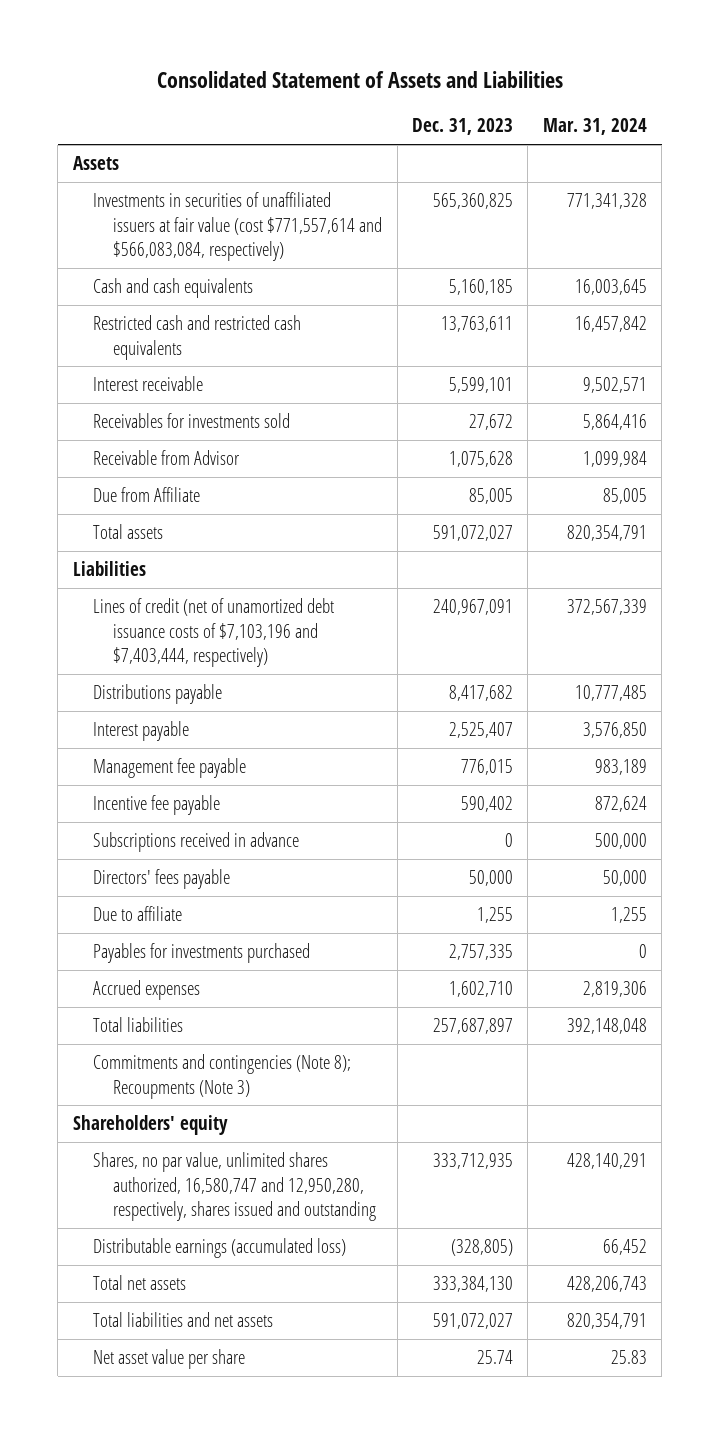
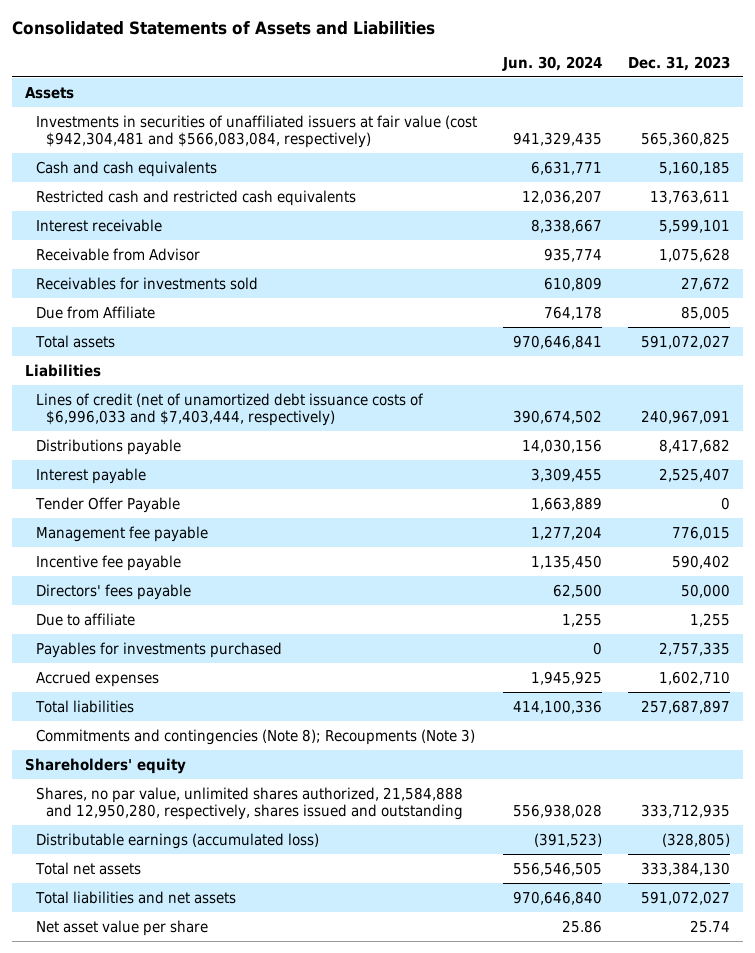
- Consolidated Statement of Assets and Liabilities
+ Consolidated Statements of Assets and Liabilities
- | Dec. 31, 2023 | Mar. 31, 2024
+ | Jun. 30, 2024 | Dec. 31, 2023
- Investments in securities of unaffiliated issuers at fair value (cost $771,557,614 and $566,083,084, respectively) | 565,360,825 | 771,341,328
+ Investments in securities of unaffiliated issuers at fair value (cost $942,304,481 and $566,083,084, respectively) | 941,329,435 | 565,360,825
moved down: Receivables for investments sold | 610,809 | 27,672
- Lines of credit (net of unamortized debt issuance costs of $7,103,196 and $7,403,444, respectively) | 240,967,091 | 372,567,339
+ Lines of credit (net of unamortized debt issuance costs of $6,996,033 and $7,403,444, respectively) | 390,674,502 | 240,967,091
+ Tender Offer Payable | 1,663,889 | 0
- Subscriptions received in advance | 0 | 500,000
- Shares, no par value, unlimited shares authorized, 16,580,747 and 12,950,280, respectively, shares issued and outstanding | 333,712,935 | 428,140,291
+ Shares, no par value, unlimited shares authorized, 21,584,888 and 12,950,280, respectively, shares issued and outstanding | 556,938,028 | 333,712,935

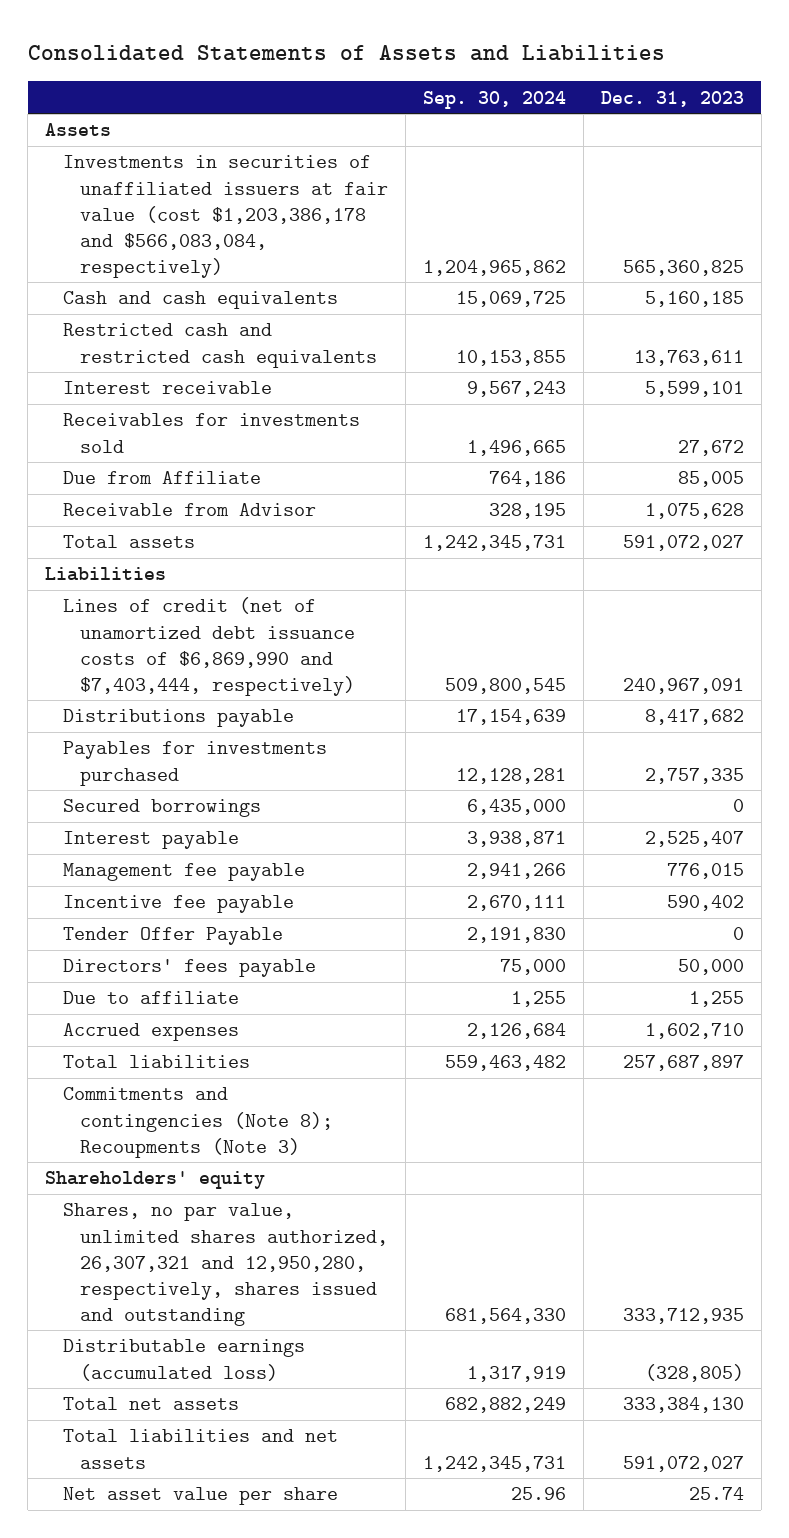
- | Jun. 30, 2024 | Dec. 31, 2023
+ | Sep. 30, 2024 | Dec. 31, 2023
- Investments in securities of unaffiliated issuers at fair value (cost $942,304,481 and $566,083,084, respectively) | 941,329,435 | 565,360,825
+ Investments in securities of unaffiliated issuers at fair value (cost $1,203,386,178 and $566,083,084, respectively) | 1,204,965,862 | 565,360,825
moved down: Receivable from Advisor | 328,195 | 1,075,628
- Lines of credit (net of unamortized debt issuance costs of $6,996,033 and $7,403,444, respectively) | 390,674,502 | 240,967,091
+ Lines of credit (net of unamortized debt issuance costs of $6,869,990 and $7,403,444, respectively) | 509,800,545 | 240,967,091
moved up: Payables for investments purchased | 12,128,281 | 2,757,335
+ Secured borrowings | 6,435,000 | 0
moved down: Tender Offer Payable | 2,191,830 | 0
- Shares, no par value, unlimited shares authorized, 21,584,888 and 12,950,280, respectively, shares issued and outstanding | 556,938,028 | 333,712,935
+ Shares, no par value, unlimited shares authorized, 26,307,321 and 12,950,280, respectively, shares issued and outstanding | 681,564,330 | 333,712,935

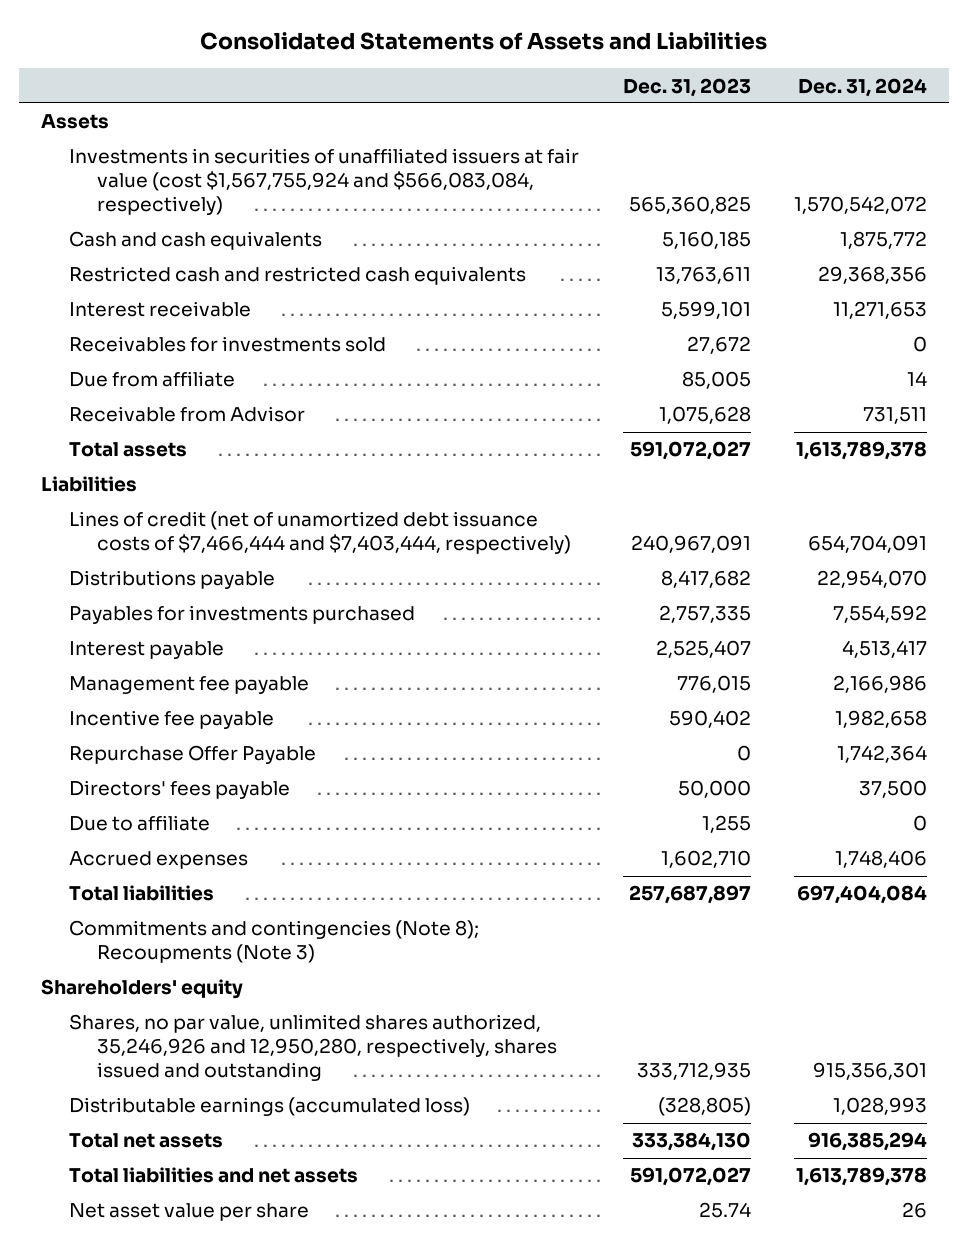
- | Sep. 30, 2024 | Dec. 31, 2023
+ | Dec. 31, 2023 | Dec. 31, 2024
- Investments in securities of unaffiliated issuers at fair value (cost $1,203,386,178 and $566,083,084, respectively) | 1,204,965,862 | 565,360,825
+ Investments in securities of unaffiliated issuers at fair value (cost $1,567,755,924 and $566,083,084, respectively) | 565,360,825 | 1,570,542,072
- Due from Affiliate | 764,186 | 85,005
+ Due from affiliate | 85,005 | 14
- Lines of credit (net of unamortized debt issuance costs of $6,869,990 and $7,403,444, respectively) | 509,800,545 | 240,967,091
+ Lines of credit (net of unamortized debt issuance costs of $7,466,444 and $7,403,444, respectively) | 240,967,091 | 654,704,091
- Secured borrowings | 6,435,000 | 0
- Tender Offer Payable | 2,191,830 | 0
+ Repurchase Offer Payable | 0 | 1,742,364
- Shares, no par value, unlimited shares authorized, 26,307,321 and 12,950,280, respectively, shares issued and outstanding | 681,564,330 | 333,712,935
+ Shares, no par value, unlimited shares authorized, 35,246,926 and 12,950,280, respectively, shares issued and outstanding | 333,712,935 | 915,356,301

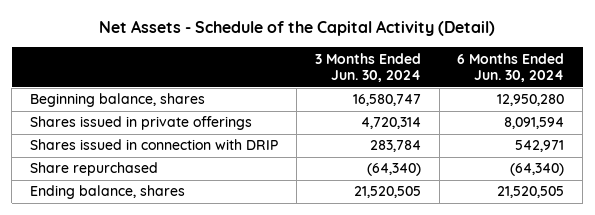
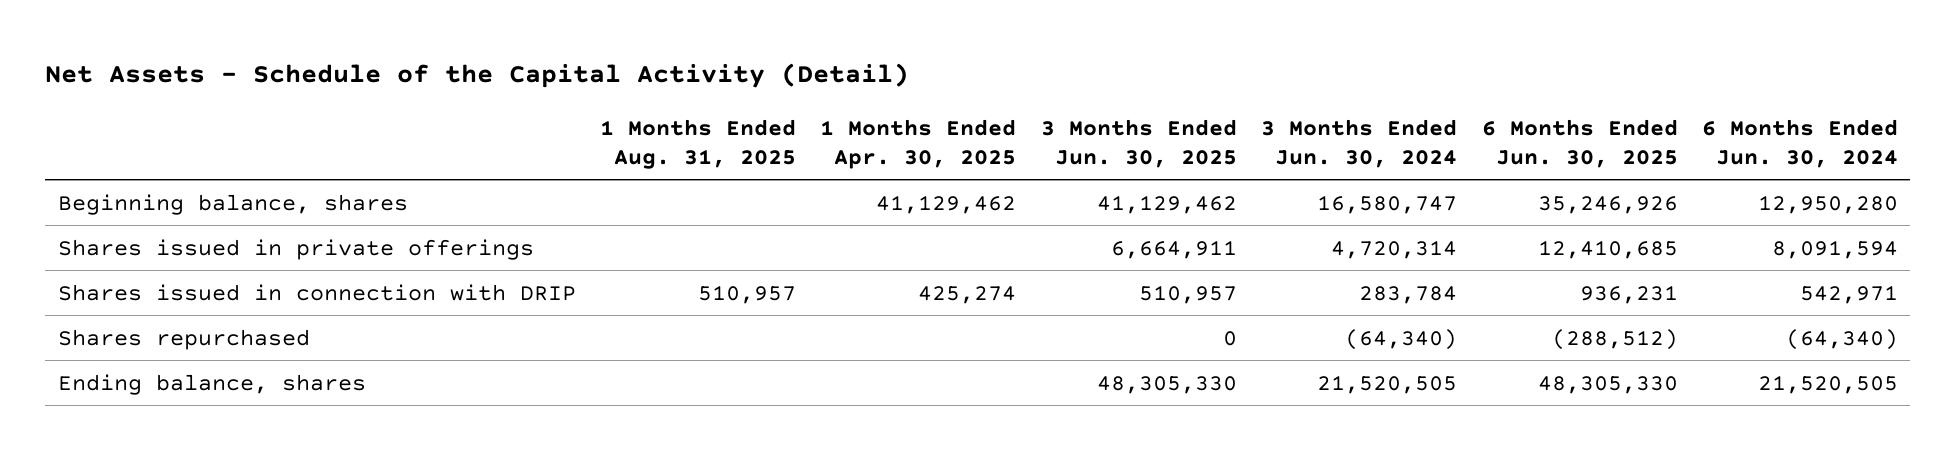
- | 3 Months Ended Jun. 30, 2024 | 6 Months Ended Jun. 30, 2024
+ | 1 Months Ended Aug. 31, 2025 | 1 Months Ended Apr. 30, 2025 | 3 Months Ended Jun. 30, 2025 | 3 Months Ended Jun. 30, 2024 | 6 Months Ended Jun. 30, 2025 | 6 Months Ended Jun. 30, 2024
- Share repurchased | (64,340) | (64,340)
+ Shares repurchased | | | 0 | (64,340) | (288,512) | (64,340)

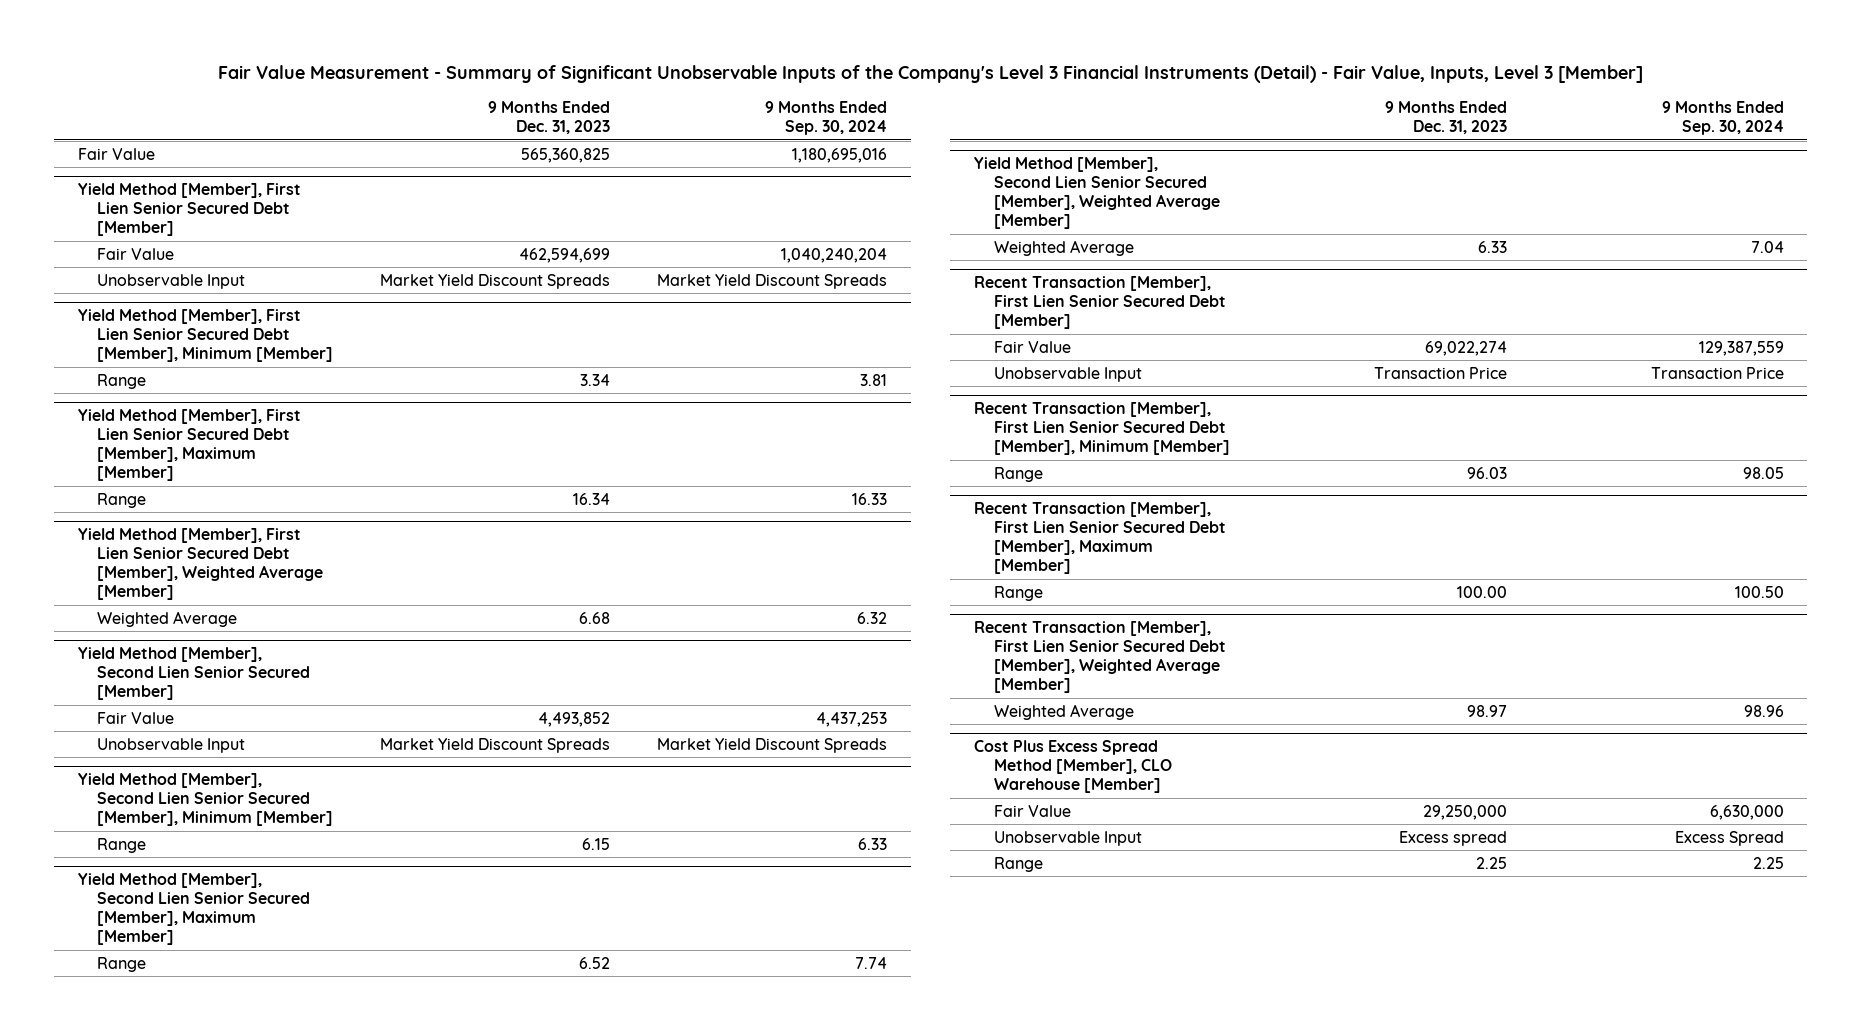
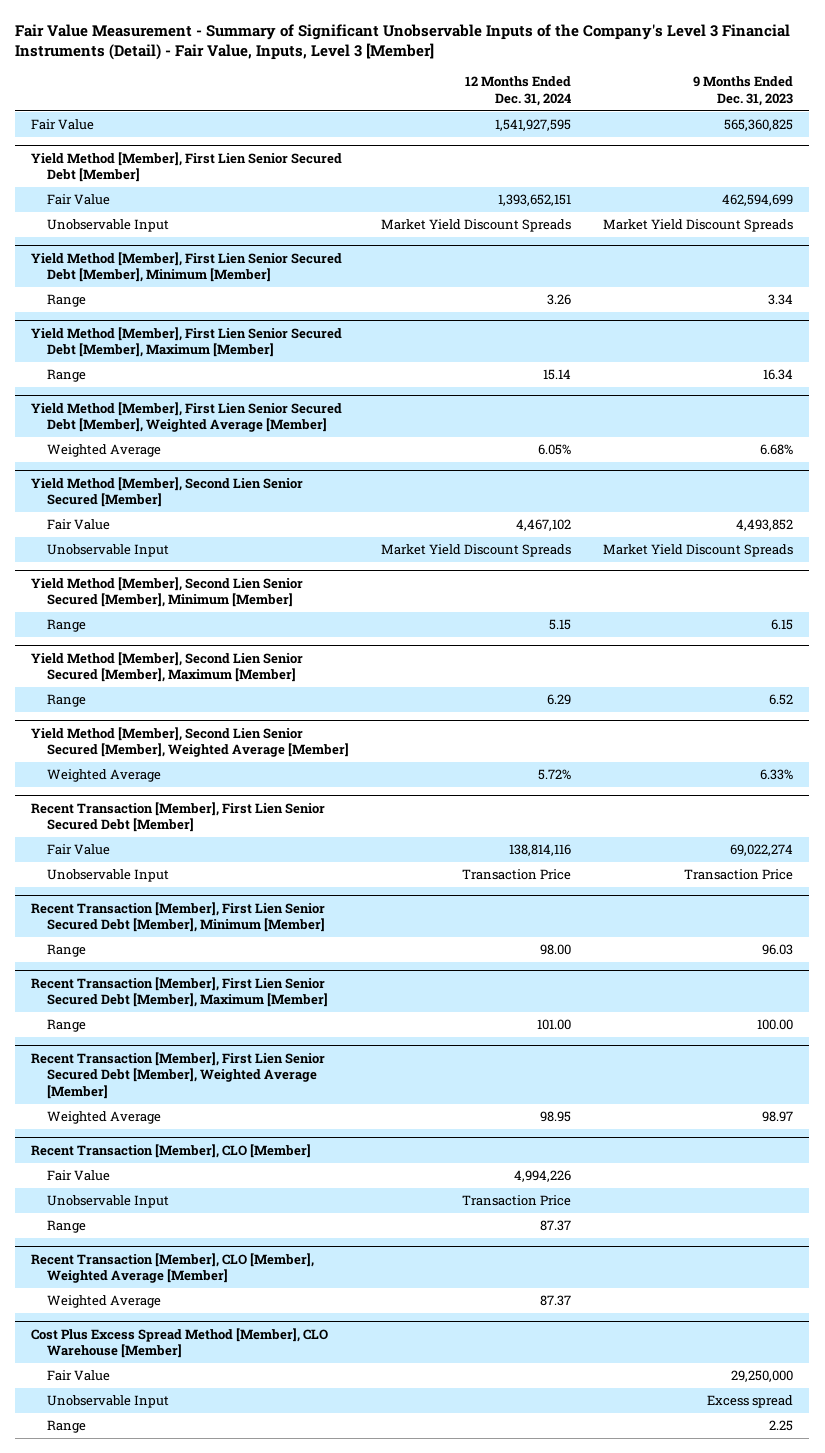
- | 9 Months Ended Dec. 31, 2023 | 9 Months Ended Sep. 30, 2024
+ | 12 Months Ended Dec. 31, 2024 | 9 Months Ended Dec. 31, 2023
@ Yield Method [Member], First Lien Senior Secured Debt [Member], Weighted Average [Member]
- Weighted Average | 6.68 | 6.32
+ Weighted Average | 6.05% | 6.68%
@ Yield Method [Member], Second Lien Senior Secured [Member], Weighted Average [Member]
- Weighted Average | 6.33 | 7.04
+ Weighted Average | 5.72% | 6.33%
+ Recent Transaction [Member], CLO [Member]
+ Fair Value | 4,994,226 |
+ Unobservable Input | Transaction Price |
+ Range | 87.37 |
+ Recent Transaction [Member], CLO [Member], Weighted Average [Member]
+ Weighted Average | 87.37 |

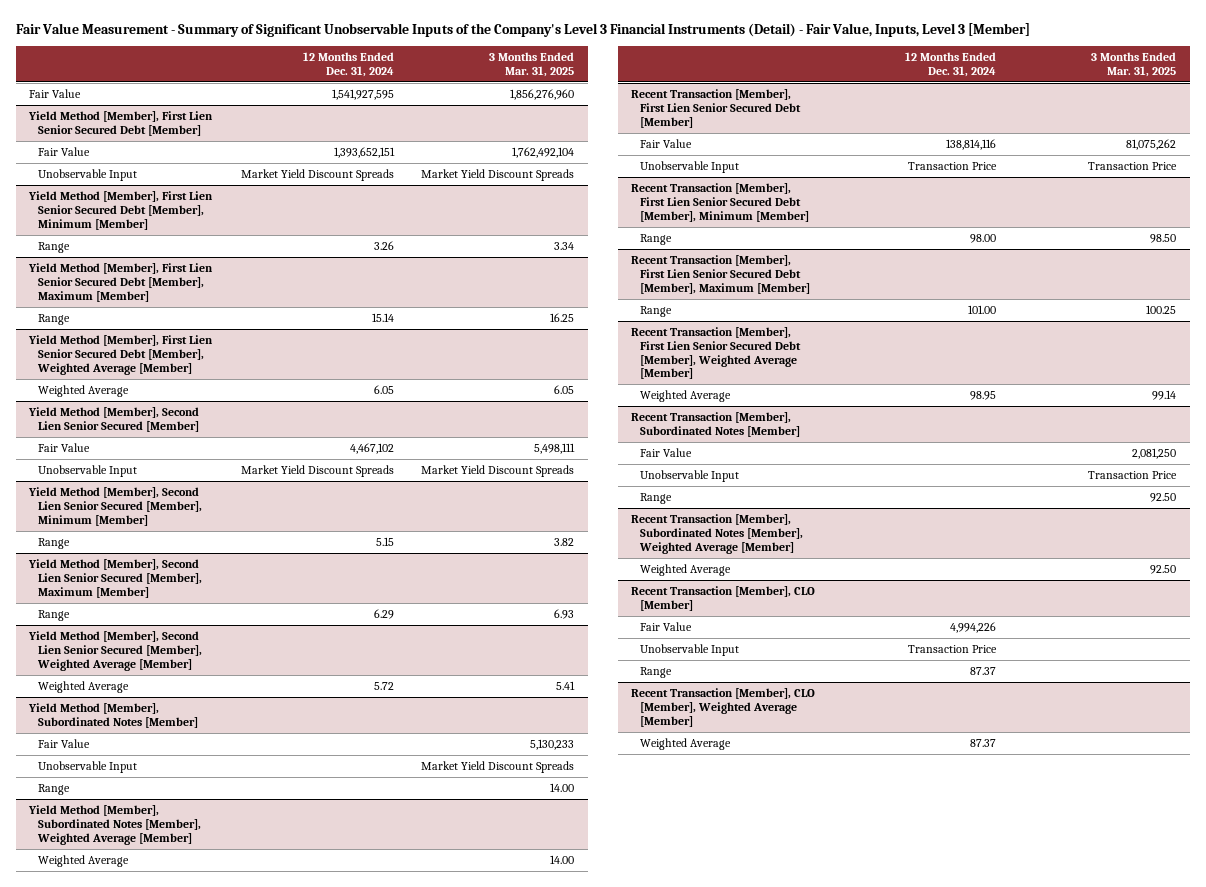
- | 12 Months Ended Dec. 31, 2024 | 9 Months Ended Dec. 31, 2023
+ | 12 Months Ended Dec. 31, 2024 | 3 Months Ended Mar. 31, 2025
@ Yield Method [Member], First Lien Senior Secured Debt [Member], Weighted Average [Member]
- Weighted Average | 6.05% | 6.68%
+ Weighted Average | 6.05 | 6.05
@ Yield Method [Member], Second Lien Senior Secured [Member], Weighted Average [Member]
- Weighted Average | 5.72% | 6.33%
+ Weighted Average | 5.72 | 5.41
+ Yield Method [Member], Subordinated Notes [Member]
+ Fair Value | | 5,130,233
+ Unobservable Input | | Market Yield Discount Spreads
+ Range | | 14.00
+ Yield Method [Member], Subordinated Notes [Member], Weighted Average [Member]
+ Weighted Average | | 14.00
+ Recent Transaction [Member], Subordinated Notes [Member]
+ Fair Value | | 2,081,250
+ Unobservable Input | | Transaction Price
+ Range | | 92.50
+ Recent Transaction [Member], Subordinated Notes [Member], Weighted Average [Member]
+ Weighted Average | | 92.50
- Cost Plus Excess Spread Method [Member], CLO Warehouse [Member]
- Fair Value | | 29,250,000
- Unobservable Input | | Excess spread
- Range | | 2.25

